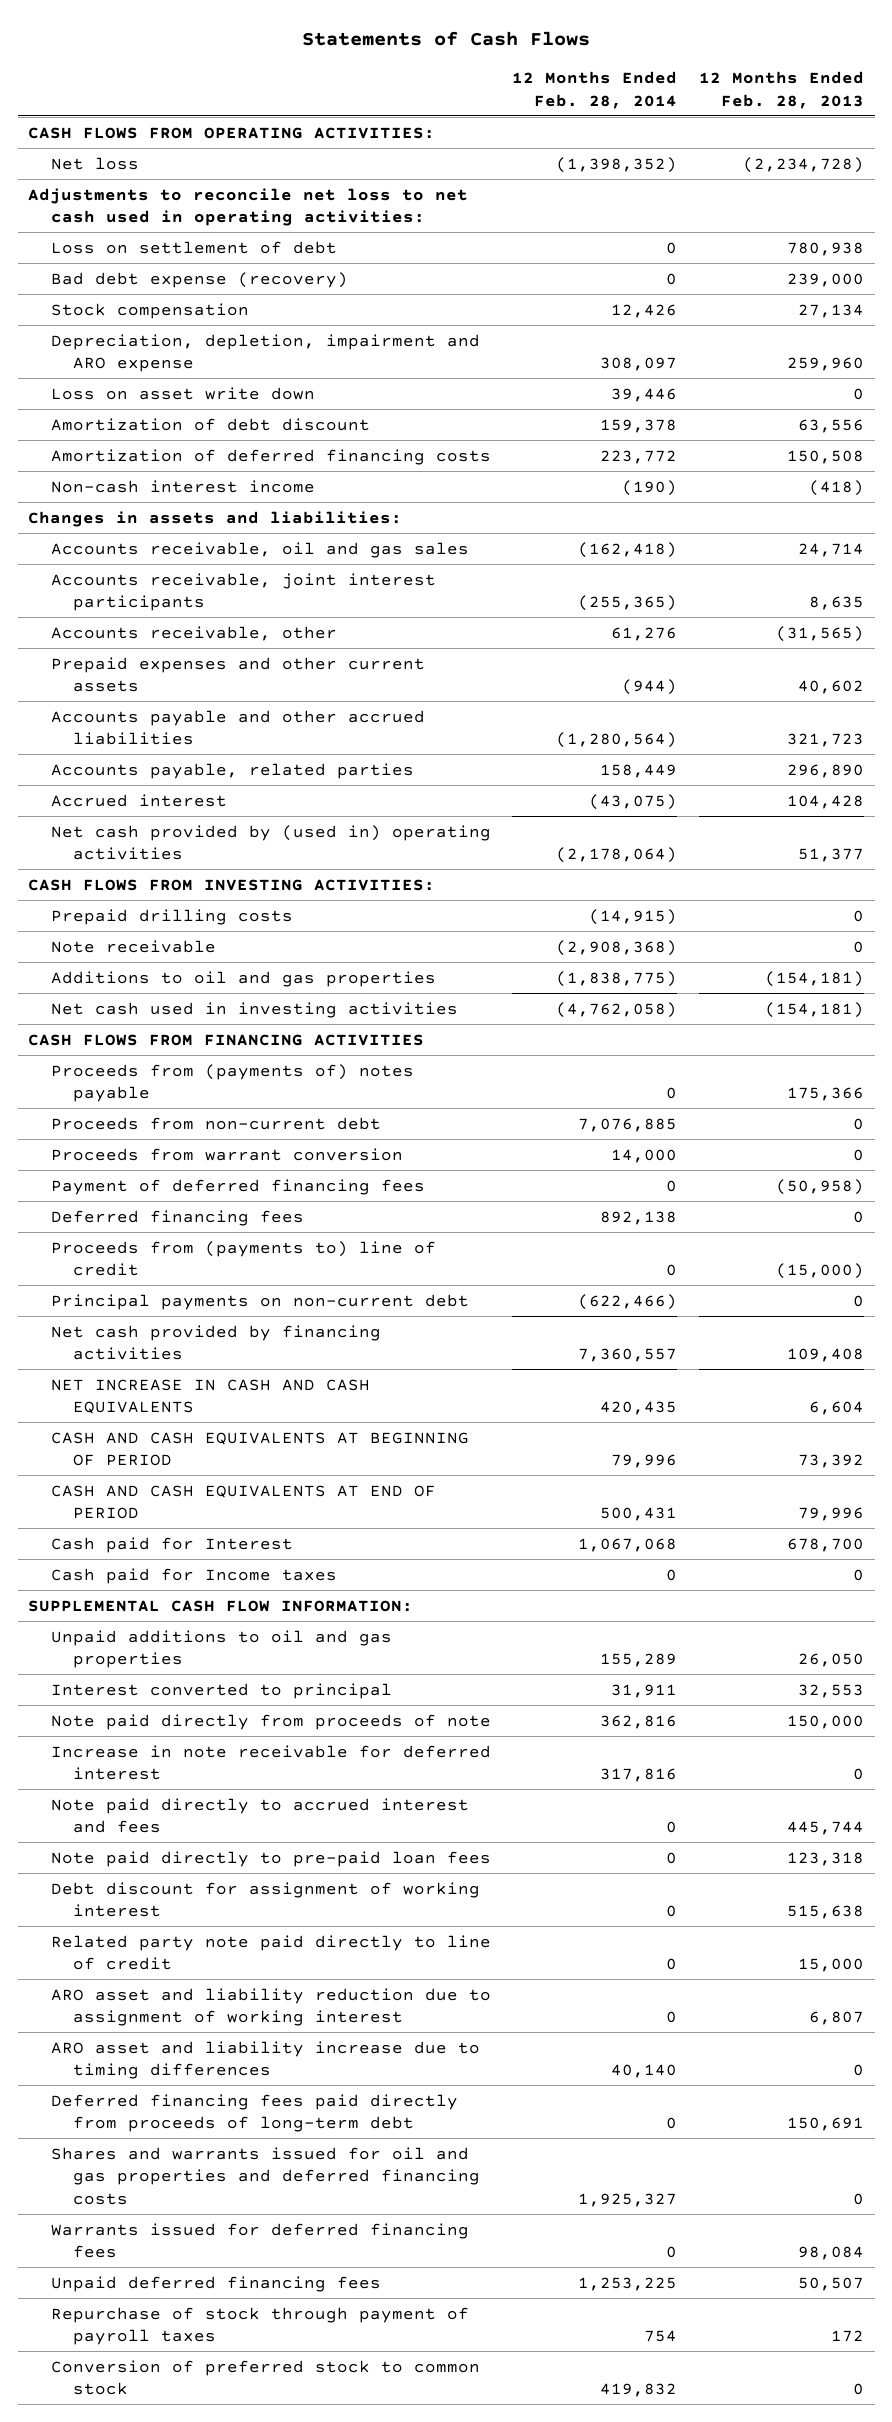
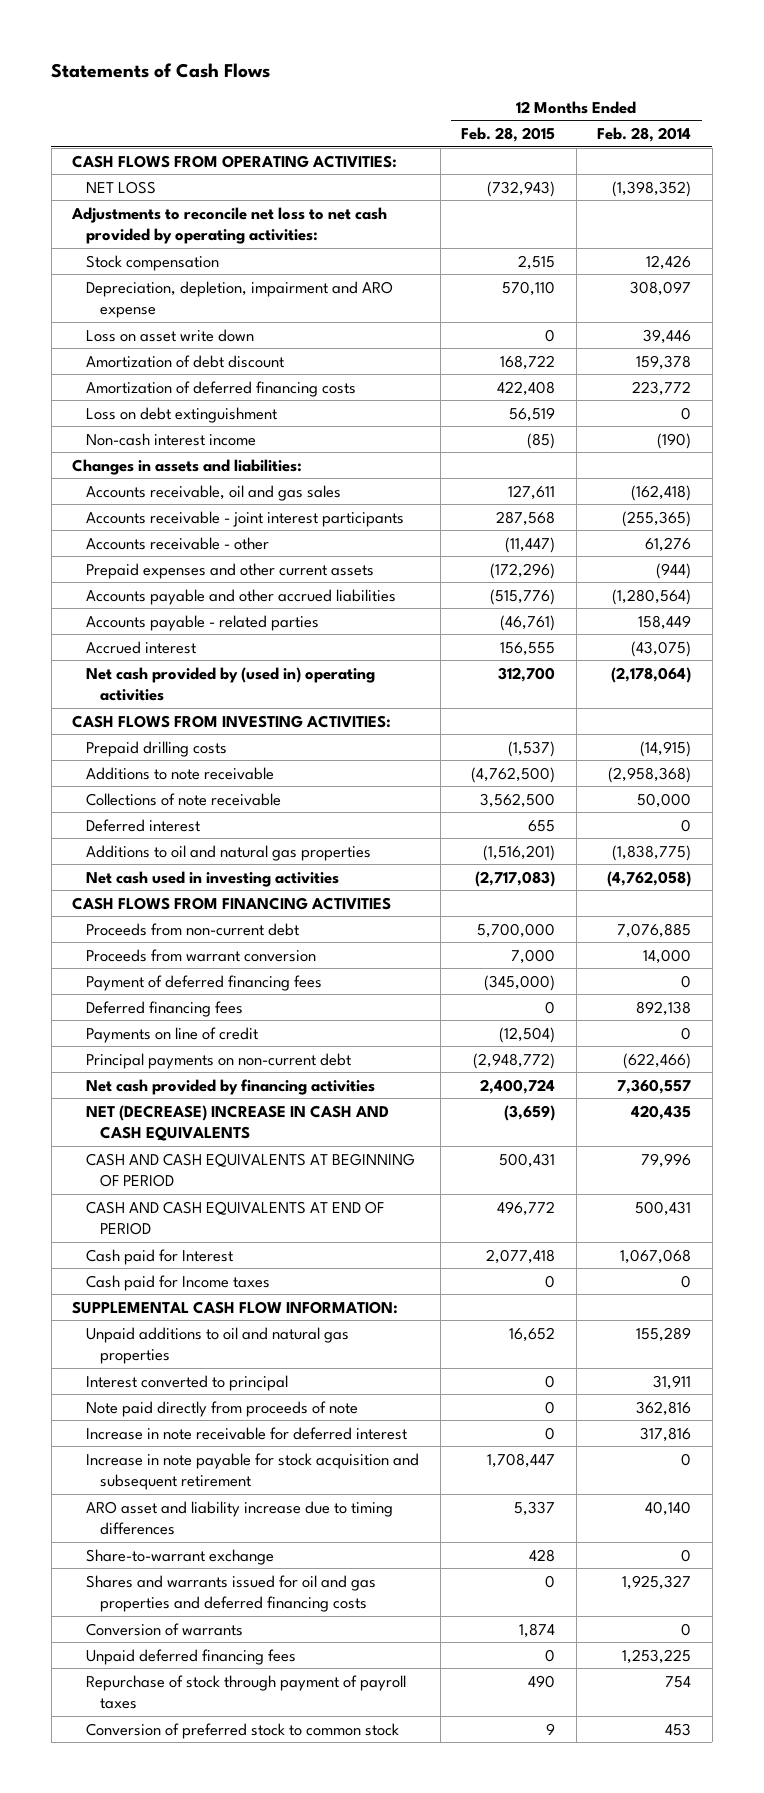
- | 12 Months Ended Feb. 28, 2014 | 12 Months Ended Feb. 28, 2013
+ | 12 Months Ended Feb. 28, 2015 | 12 Months Ended Feb. 28, 2014
- Net loss | (1,398,352) | (2,234,728)
- Adjustments to reconcile net loss to net cash used in operating activities:
- Loss on settlement of debt | 0 | 780,938
- Bad debt expense (recovery) | 0 | 239,000
+ NET LOSS | (732,943) | (1,398,352)
+ Adjustments to reconcile net loss to net cash provided by operating activities:
+ Loss on debt extinguishment | 56,519 | 0
- Accounts receivable, joint interest participants | (255,365) | 8,635
- Accounts receivable, other | 61,276 | (31,565)
+ Accounts receivable - joint interest participants | 287,568 | (255,365)
+ Accounts receivable - other | (11,447) | 61,276
- Accounts payable, related parties | 158,449 | 296,890
+ Accounts payable - related parties | (46,761) | 158,449
- Note receivable | (2,908,368) | 0
- Additions to oil and gas properties | (1,838,775) | (154,181)
+ Additions to note receivable | (4,762,500) | (2,958,368)
+ Collections of note receivable | 3,562,500 | 50,000
+ Deferred interest | 655 | 0
+ Additions to oil and natural gas properties | (1,516,201) | (1,838,775)
- Proceeds from (payments of) notes payable | 0 | 175,366
- Proceeds from (payments to) line of credit | 0 | (15,000)
+ Payments on line of credit | (12,504) | 0
- NET INCREASE IN CASH AND CASH EQUIVALENTS | 420,435 | 6,604
+ NET (DECREASE) INCREASE IN CASH AND CASH EQUIVALENTS | (3,659) | 420,435
- Unpaid additions to oil and gas properties | 155,289 | 26,050
+ Unpaid additions to oil and natural gas properties | 16,652 | 155,289
- Note paid directly to accrued interest and fees | 0 | 445,744
- Note paid directly to pre-paid loan fees | 0 | 123,318
- Debt discount for assignment of working interest | 0 | 515,638
- Related party note paid directly to line of credit | 0 | 15,000
- ARO asset and liability reduction due to assignment of working interest | 0 | 6,807
+ Increase in note payable for stock acquisition and subsequent retirement | 1,708,447 | 0
- Deferred financing fees paid directly from proceeds of long-term debt | 0 | 150,691
+ Share-to-warrant exchange | 428 | 0
- Warrants issued for deferred financing fees | 0 | 98,084
+ Conversion of warrants | 1,874 | 0
- Conversion of preferred stock to common stock | 419,832 | 0
+ Conversion of preferred stock to common stock | 9 | 453

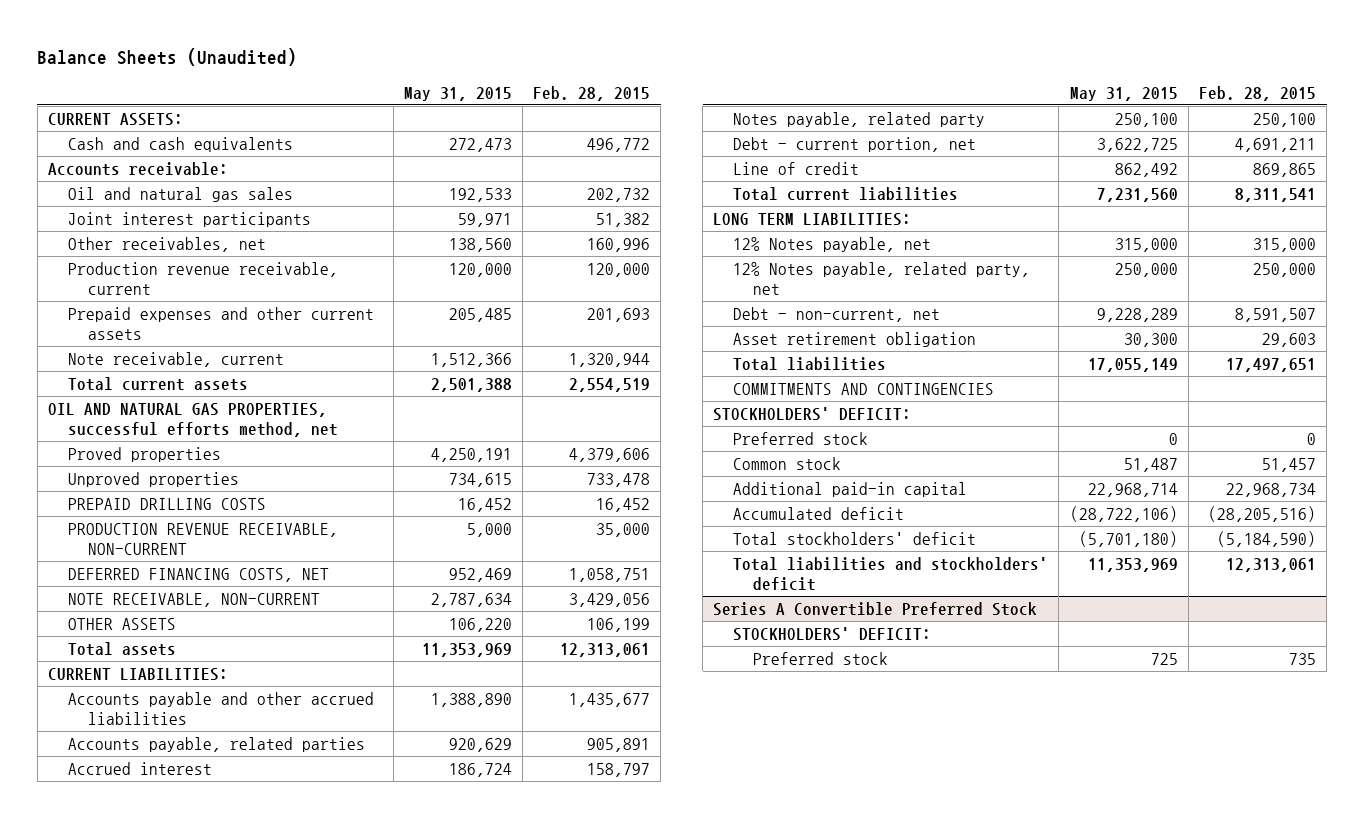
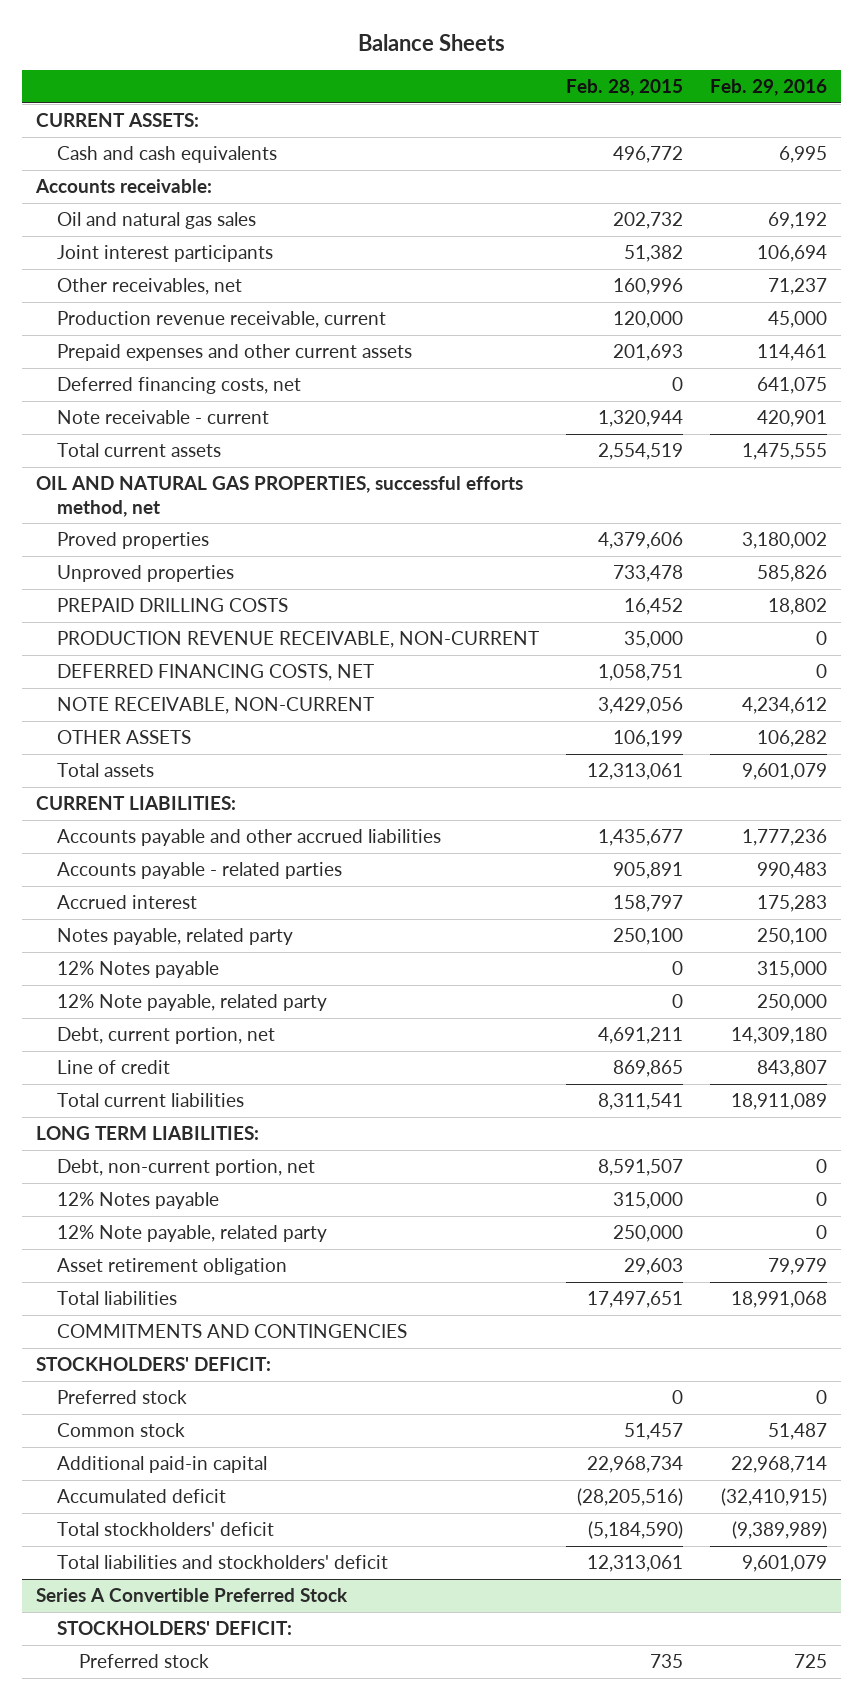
- Balance Sheets (Unaudited)
+ Balance Sheets
- | May 31, 2015 | Feb. 28, 2015
+ | Feb. 28, 2015 | Feb. 29, 2016
- Note receivable, current | 1,512,366 | 1,320,944
+ Deferred financing costs, net | 0 | 641,075
+ Note receivable - current | 1,320,944 | 420,901
- Accounts payable, related parties | 920,629 | 905,891
+ Accounts payable - related parties | 905,891 | 990,483
- Debt - current portion, net | 3,622,725 | 4,691,211
+ 12% Notes payable | 0 | 315,000
+ 12% Note payable, related party | 0 | 250,000
+ Debt, current portion, net | 4,691,211 | 14,309,180
- 12% Notes payable, net | 315,000 | 315,000
- 12% Notes payable, related party, net | 250,000 | 250,000
- Debt - non-current, net | 9,228,289 | 8,591,507
+ Debt, non-current portion, net | 8,591,507 | 0
+ 12% Notes payable | 315,000 | 0
+ 12% Note payable, related party | 250,000 | 0

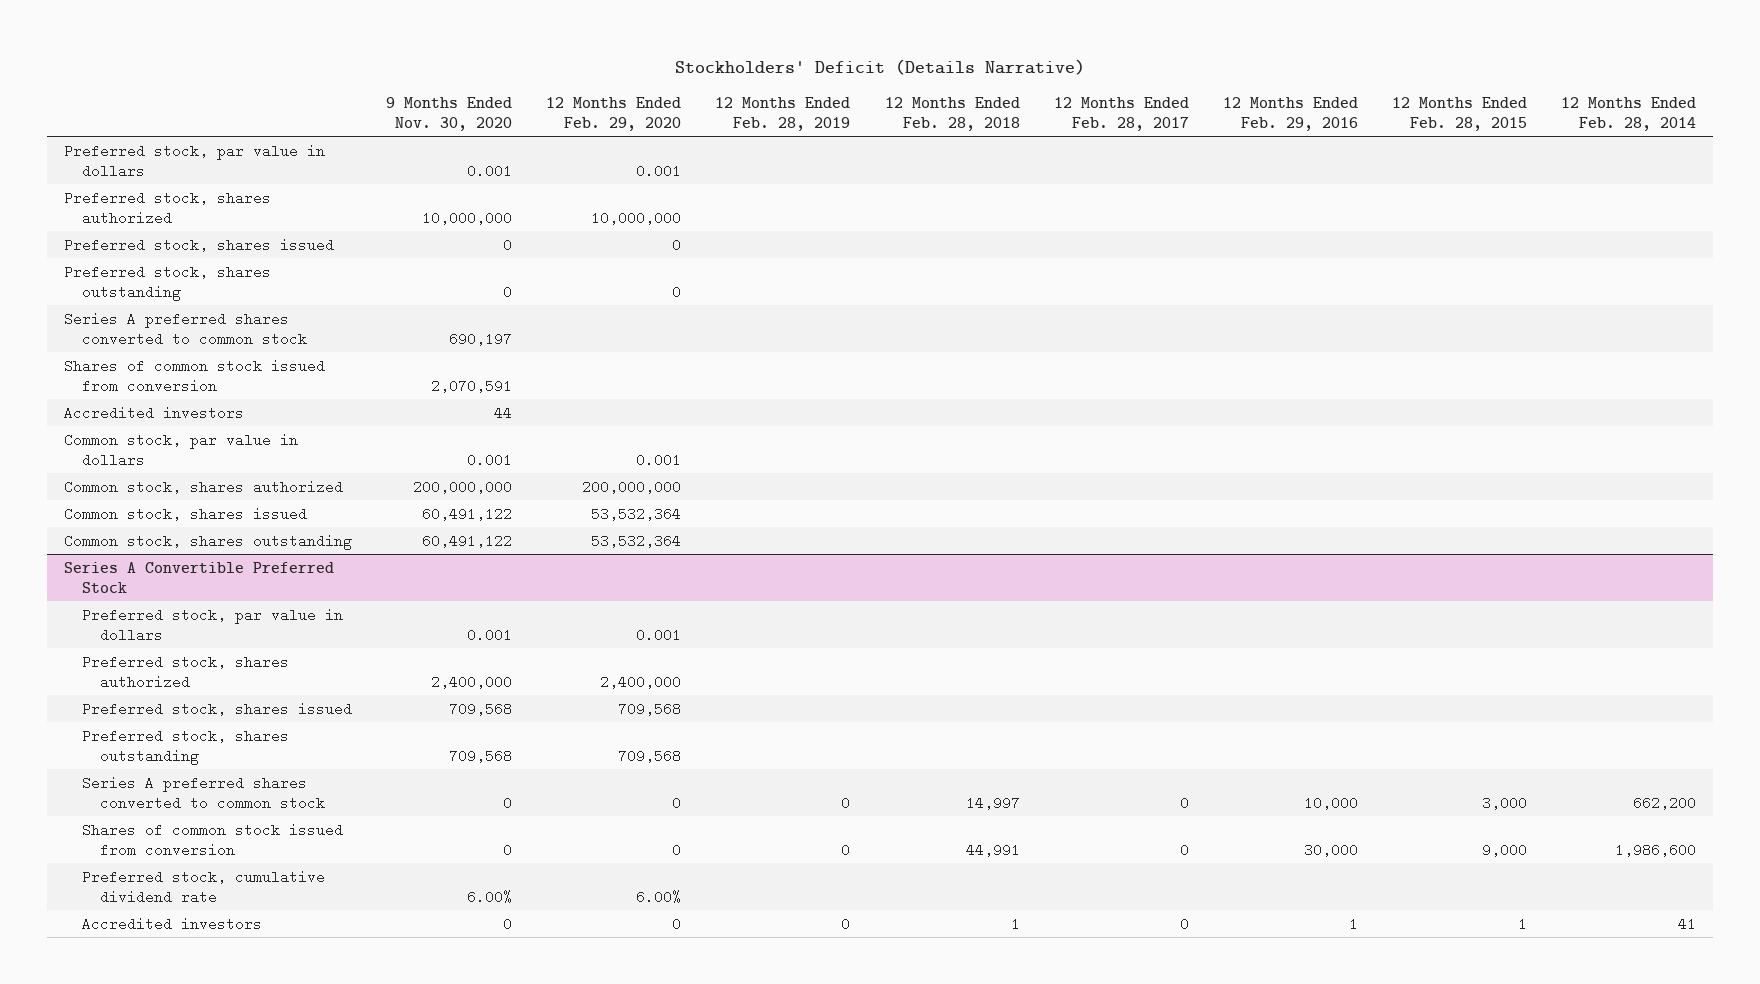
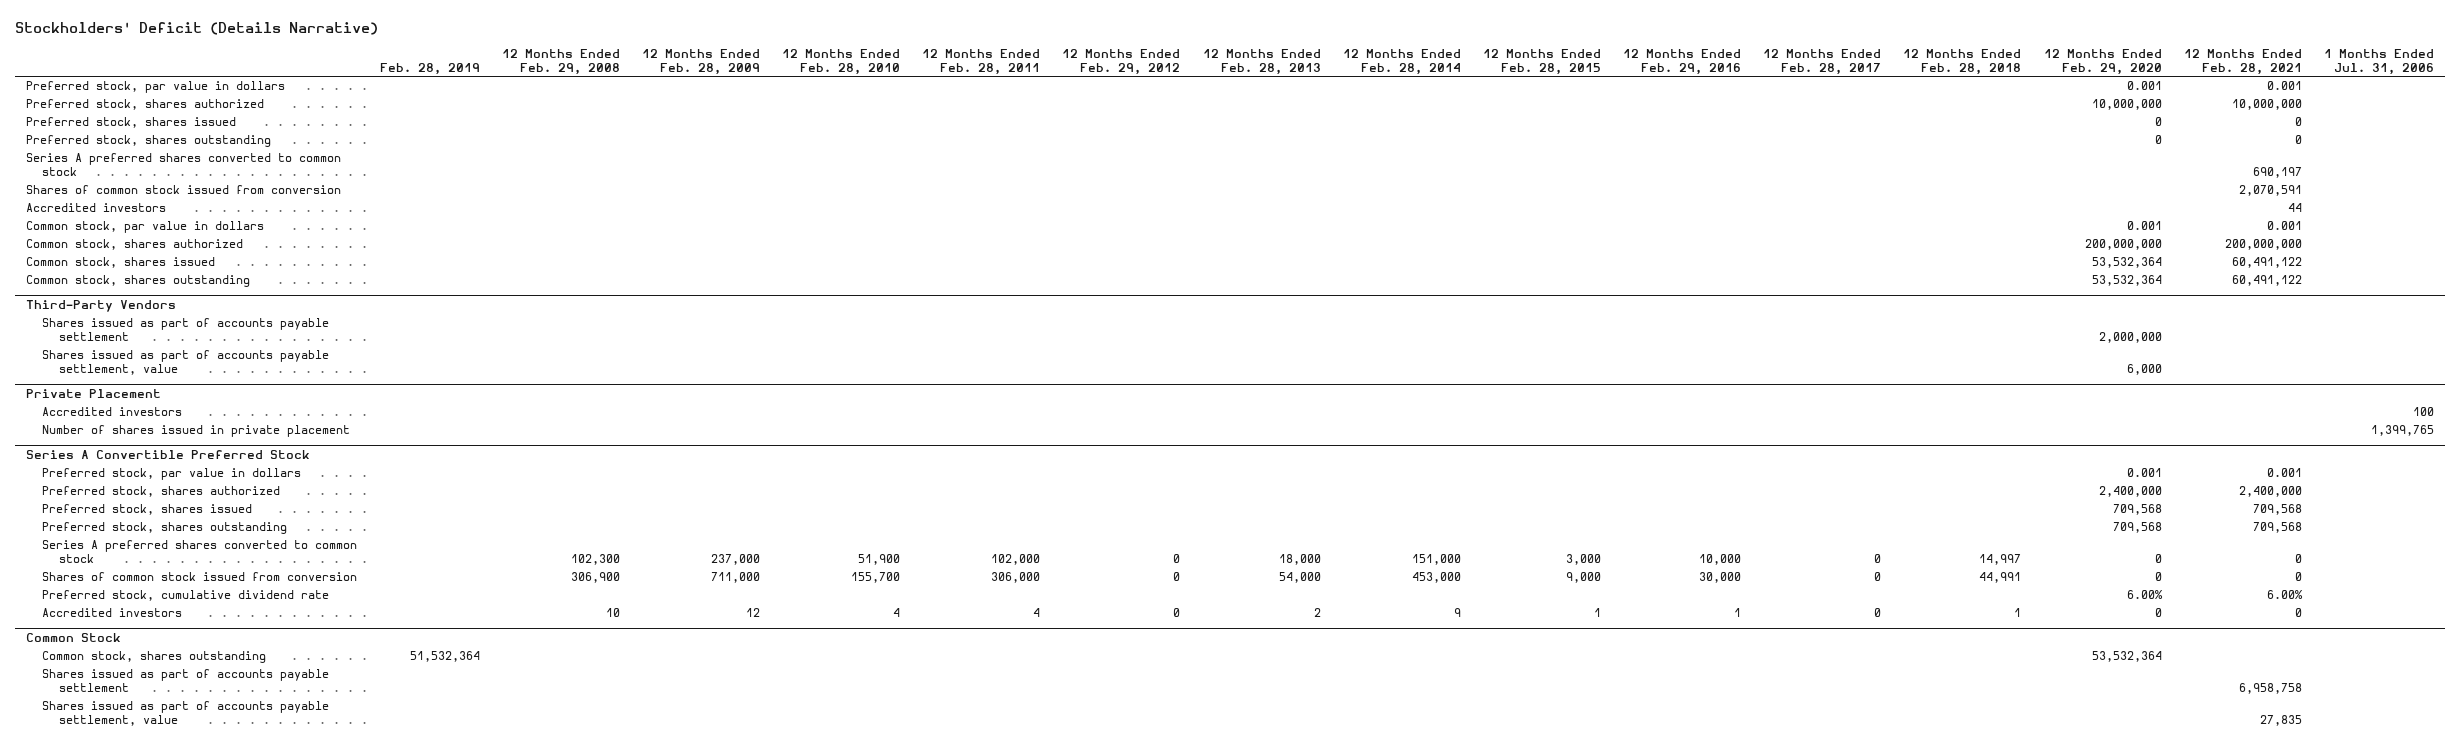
- | 9 Months Ended Nov. 30, 2020 | 12 Months Ended Feb. 29, 2020 | 12 Months Ended Feb. 28, 2019 | 12 Months Ended Feb. 28, 2018 | 12 Months Ended Feb. 28, 2017 | 12 Months Ended Feb. 29, 2016 | 12 Months Ended Feb. 28, 2015 | 12 Months Ended Feb. 28, 2014
+ | Feb. 28, 2019 | 12 Months Ended Feb. 29, 2008 | 12 Months Ended Feb. 28, 2009 | 12 Months Ended Feb. 28, 2010 | 12 Months Ended Feb. 28, 2011 | 12 Months Ended Feb. 29, 2012 | 12 Months Ended Feb. 28, 2013 | 12 Months Ended Feb. 28, 2014 | 12 Months Ended Feb. 28, 2015 | 12 Months Ended Feb. 29, 2016 | 12 Months Ended Feb. 28, 2017 | 12 Months Ended Feb. 28, 2018 | 12 Months Ended Feb. 29, 2020 | 12 Months Ended Feb. 28, 2021 | 1 Months Ended Jul. 31, 2006
+ Third-Party Vendors
+ Shares issued as part of accounts payable settlement | | | | | | | | | | | | | 2,000,000 | |
+ Shares issued as part of accounts payable settlement, value | | | | | | | | | | | | | 6,000 | |
+ Private Placement
+ Accredited investors | | | | | | | | | | | | | | | 100
+ Number of shares issued in private placement | | | | | | | | | | | | | | | 1,399,765
@ Series A Convertible Preferred Stock
- Series A preferred shares converted to common stock | 0 | 0 | 0 | 14,997 | 0 | 10,000 | 3,000 | 662,200
- Shares of common stock issued from conversion | 0 | 0 | 0 | 44,991 | 0 | 30,000 | 9,000 | 1,986,600
+ Series A preferred shares converted to common stock | | 102,300 | 237,000 | 51,900 | 102,000 | 0 | 18,000 | 151,000 | 3,000 | 10,000 | 0 | 14,997 | 0 | 0 |
+ Shares of common stock issued from conversion | | 306,900 | 711,000 | 155,700 | 306,000 | 0 | 54,000 | 453,000 | 9,000 | 30,000 | 0 | 44,991 | 0 | 0 |
- Accredited investors | 0 | 0 | 0 | 1 | 0 | 1 | 1 | 41
+ Accredited investors | | 10 | 12 | 4 | 4 | 0 | 2 | 9 | 1 | 1 | 0 | 1 | 0 | 0 |
+ Common Stock
+ Common stock, shares outstanding | 51,532,364 | | | | | | | | | | | | 53,532,364 | |
+ Shares issued as part of accounts payable settlement | | | | | | | | | | | | | | 6,958,758 |
+ Shares issued as part of accounts payable settlement, value | | | | | | | | | | | | | | 27,835 |

